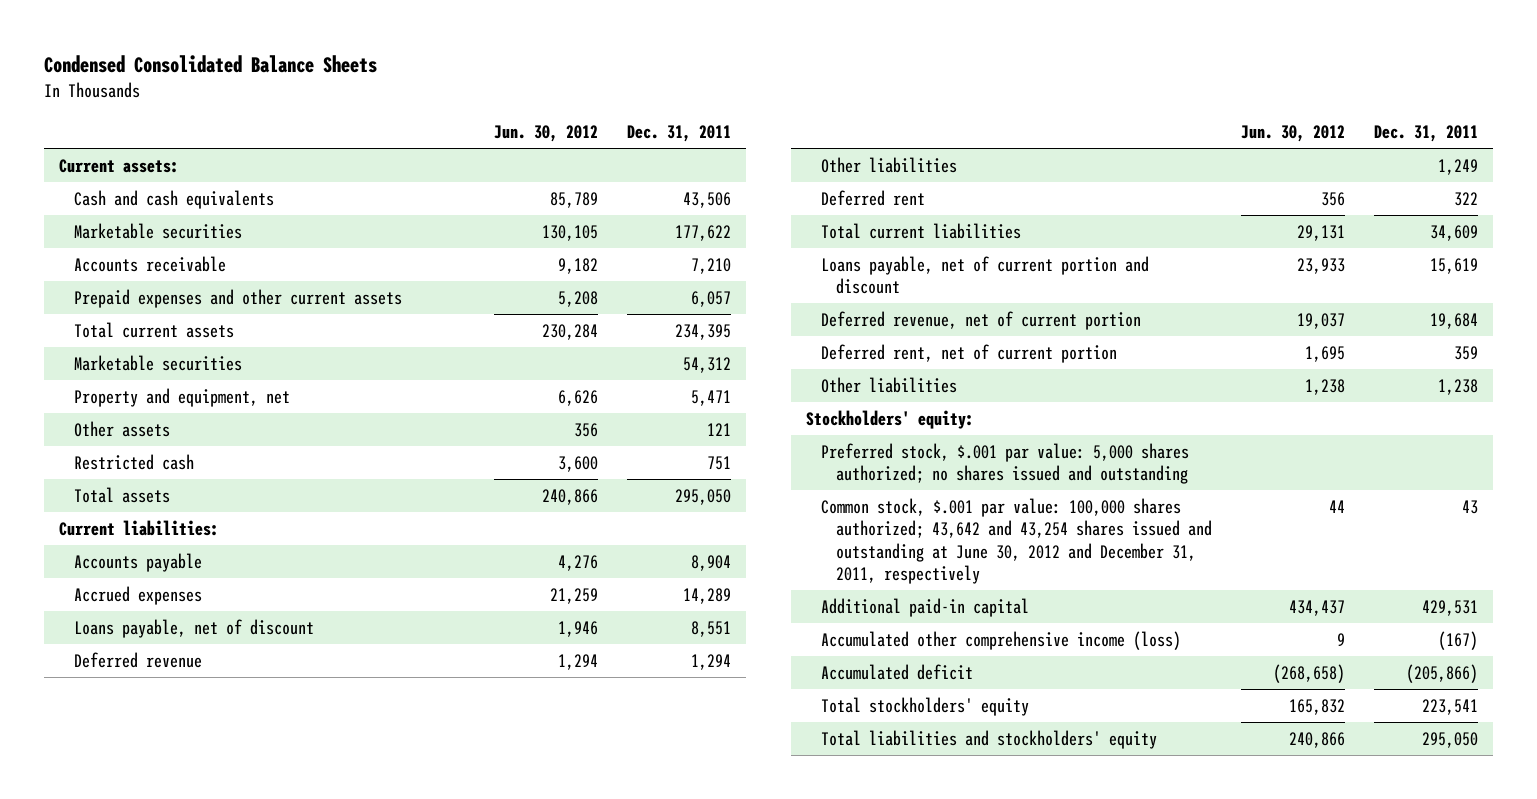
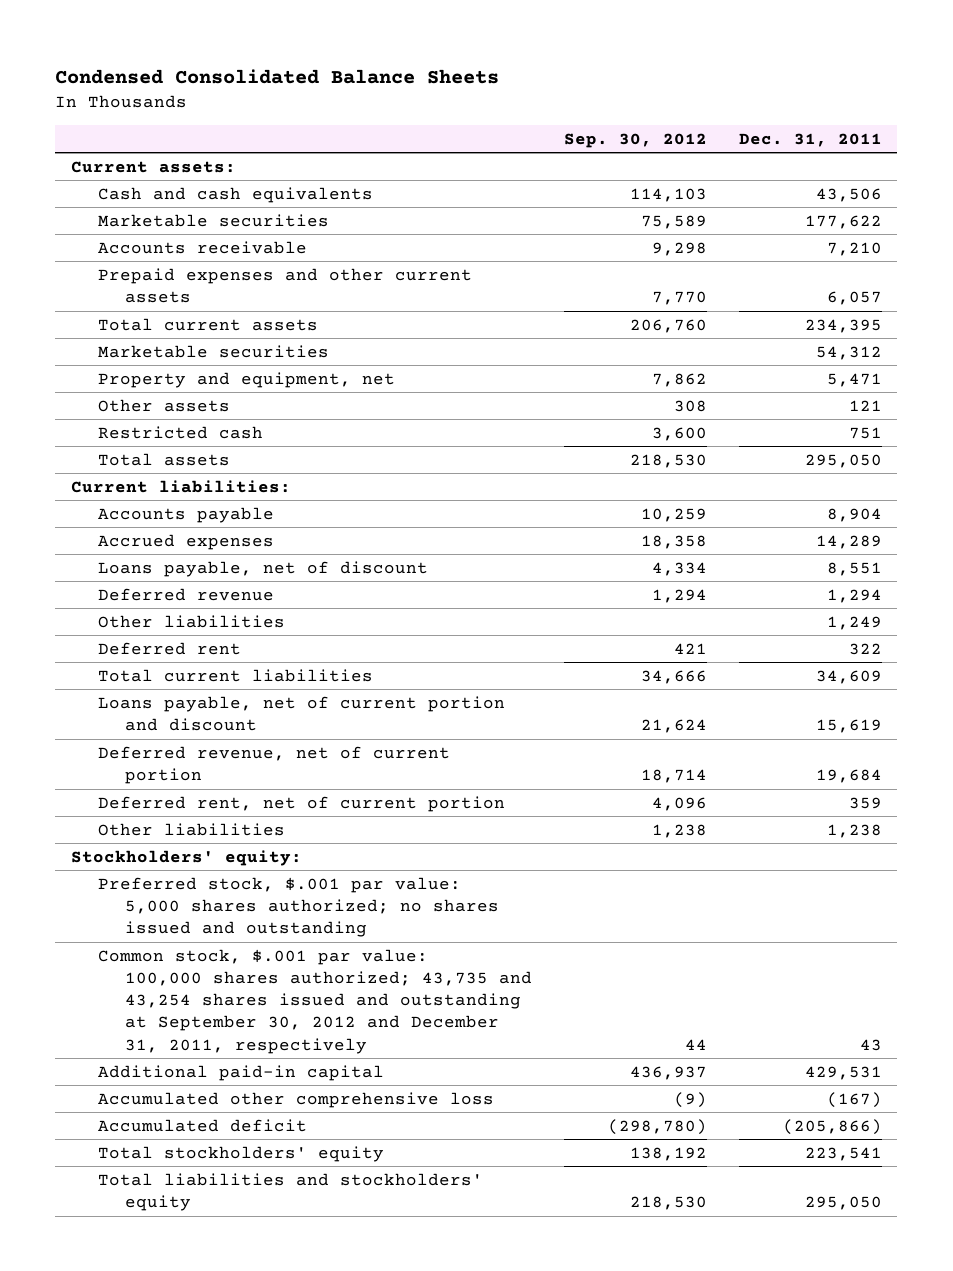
- | Jun. 30, 2012 | Dec. 31, 2011
+ | Sep. 30, 2012 | Dec. 31, 2011
- Common stock, $.001 par value: 100,000 shares authorized; 43,642 and 43,254 shares issued and outstanding at June 30, 2012 and December 31, 2011, respectively | 44 | 43
+ Common stock, $.001 par value: 100,000 shares authorized; 43,735 and 43,254 shares issued and outstanding at September 30, 2012 and December 31, 2011, respectively | 44 | 43
- Accumulated other comprehensive income (loss) | 9 | (167)
+ Accumulated other comprehensive loss | (9) | (167)

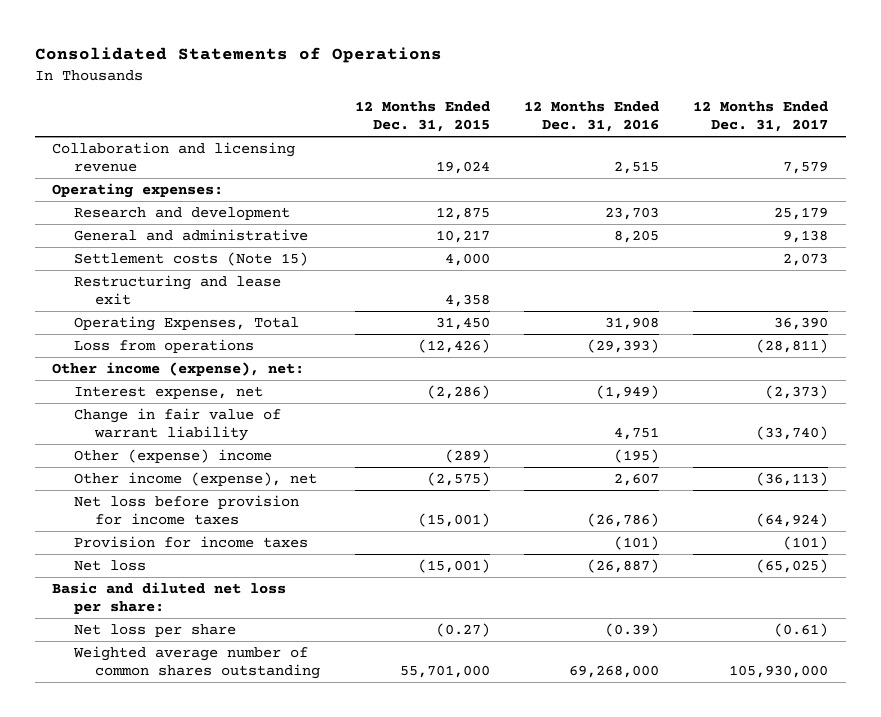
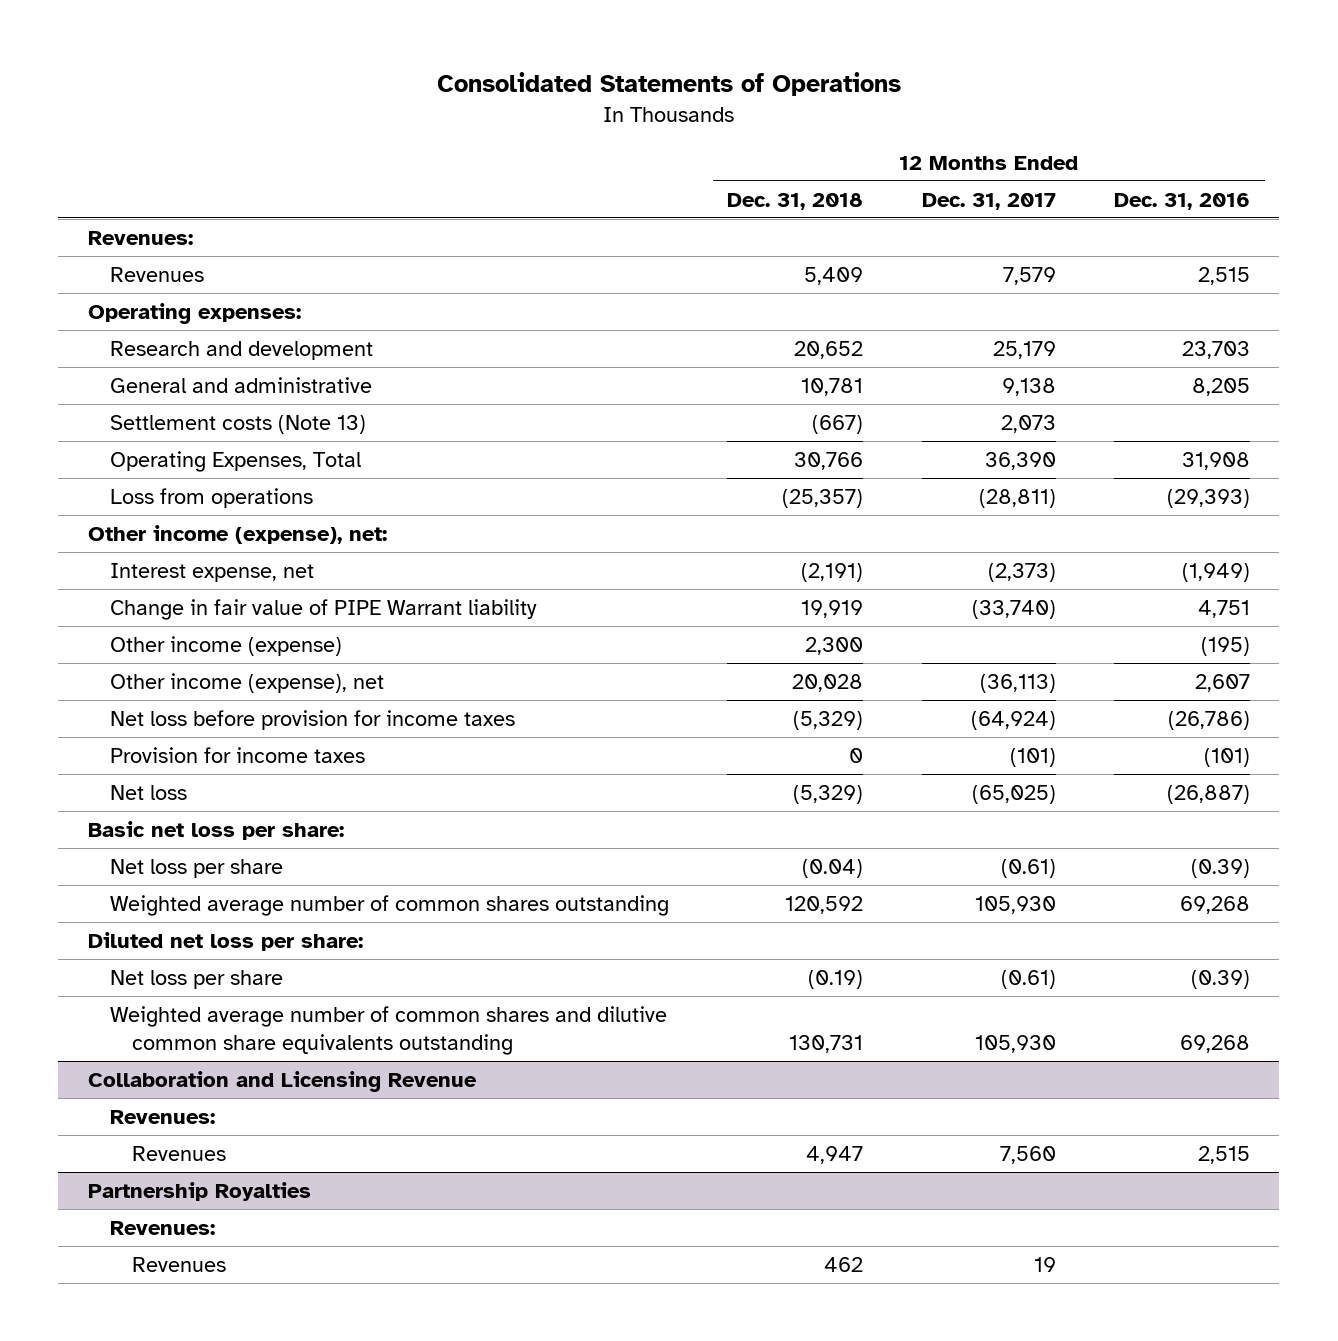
- | 12 Months Ended Dec. 31, 2015 | 12 Months Ended Dec. 31, 2016 | 12 Months Ended Dec. 31, 2017
+ | 12 Months Ended Dec. 31, 2018 | 12 Months Ended Dec. 31, 2017 | 12 Months Ended Dec. 31, 2016
- Collaboration and licensing revenue | 19,024 | 2,515 | 7,579
+ Revenues:
+ Revenues | 5,409 | 7,579 | 2,515
- Settlement costs (Note 15) | 4,000 | | 2,073
- Restructuring and lease exit | 4,358 | |
+ Settlement costs (Note 13) | (667) | 2,073 |
- Change in fair value of warrant liability | | 4,751 | (33,740)
- Other (expense) income | (289) | (195) |
+ Change in fair value of PIPE Warrant liability | 19,919 | (33,740) | 4,751
+ Other income (expense) | 2,300 | | (195)
- Basic and diluted net loss per share:
+ Basic net loss per share:
- Weighted average number of common shares outstanding | 55,701,000 | 69,268,000 | 105,930,000
+ Weighted average number of common shares outstanding | 120,592 | 105,930 | 69,268
+ Diluted net loss per share:
+ Net loss per share | (0.19) | (0.61) | (0.39)
+ Weighted average number of common shares and dilutive common share equivalents outstanding | 130,731 | 105,930 | 69,268
+ Collaboration and Licensing Revenue
+ Revenues:
+ Revenues | 4,947 | 7,560 | 2,515
+ Partnership Royalties
+ Revenues:
+ Revenues | 462 | 19 |

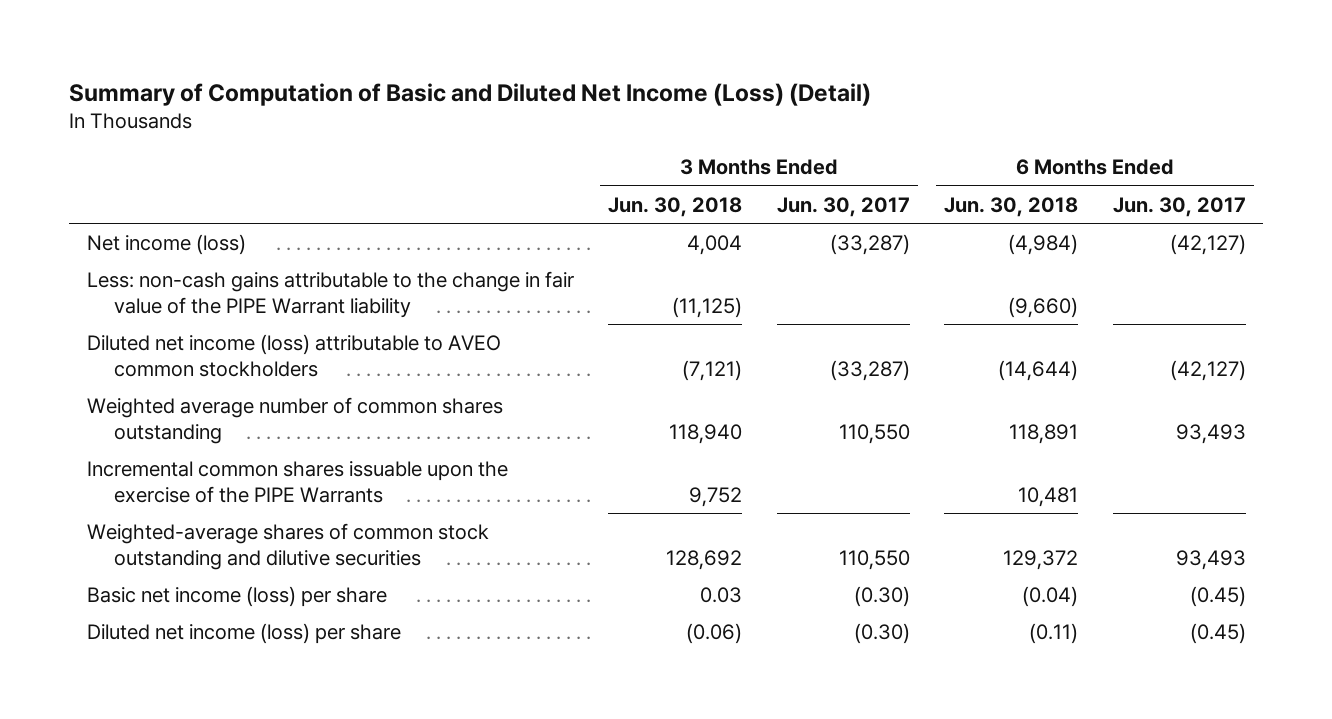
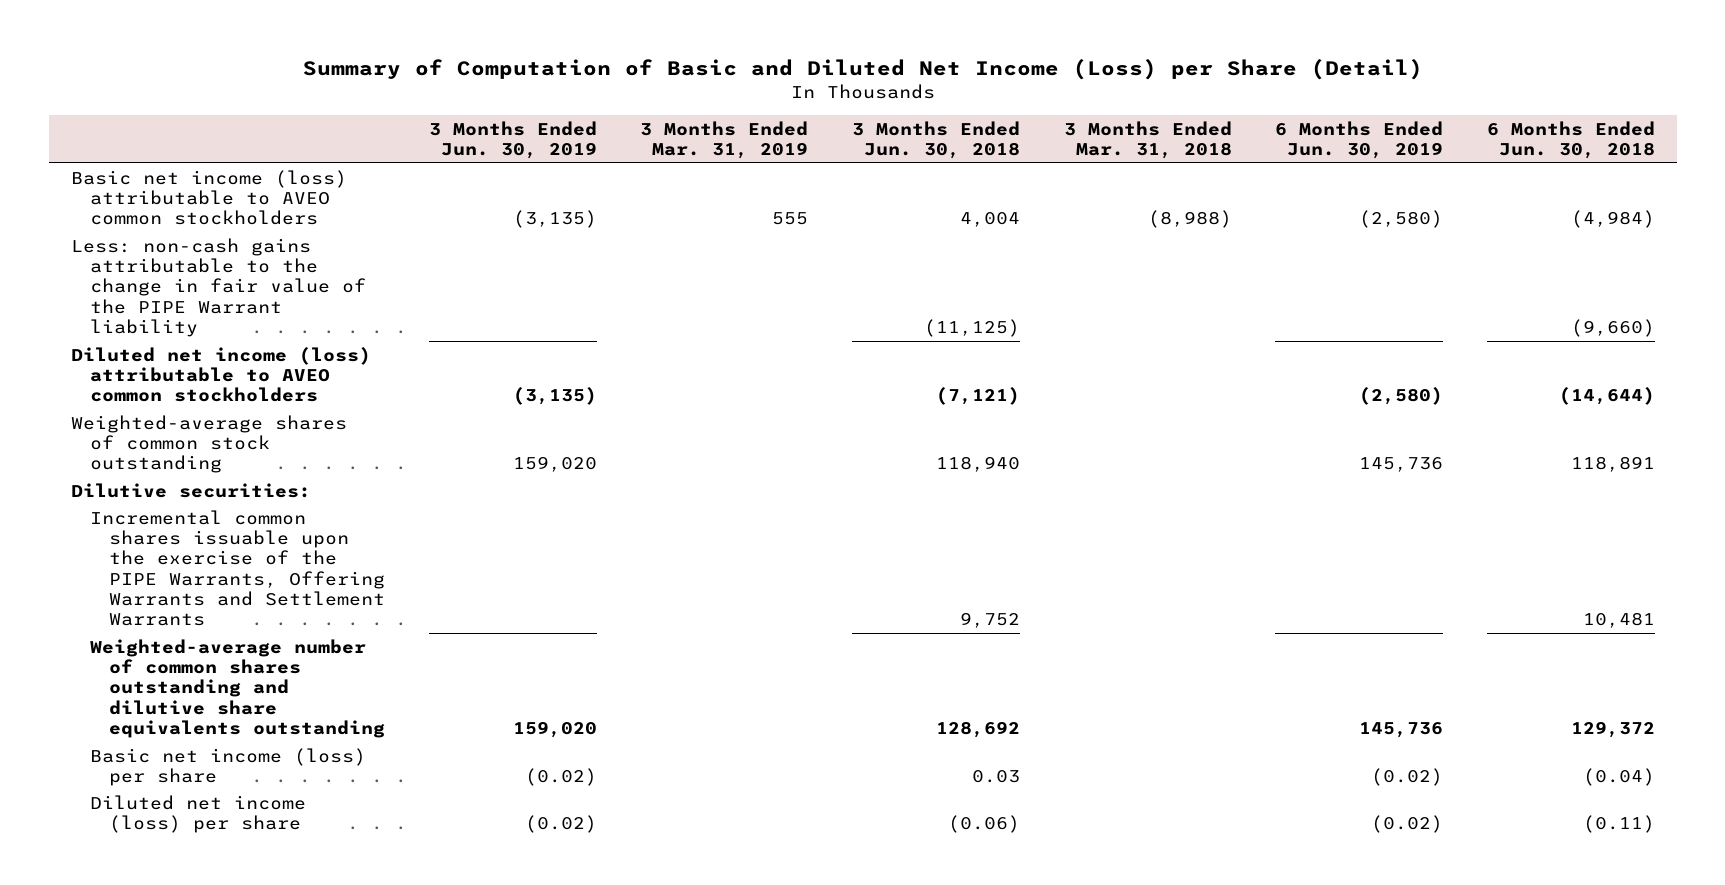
- Summary of Computation of Basic and Diluted Net Income (Loss) (Detail)
+ Summary of Computation of Basic and Diluted Net Income (Loss) per Share (Detail)
- | 3 Months Ended Jun. 30, 2018 | 3 Months Ended Jun. 30, 2017 | 6 Months Ended Jun. 30, 2018 | 6 Months Ended Jun. 30, 2017
+ | 3 Months Ended Jun. 30, 2019 | 3 Months Ended Mar. 31, 2019 | 3 Months Ended Jun. 30, 2018 | 3 Months Ended Mar. 31, 2018 | 6 Months Ended Jun. 30, 2019 | 6 Months Ended Jun. 30, 2018
- Net income (loss) | 4,004 | (33,287) | (4,984) | (42,127)
+ Basic net income (loss) attributable to AVEO common stockholders | (3,135) | 555 | 4,004 | (8,988) | (2,580) | (4,984)
- Weighted average number of common shares outstanding | 118,940 | 110,550 | 118,891 | 93,493
- Incremental common shares issuable upon the exercise of the PIPE Warrants | 9,752 | | 10,481 |
- Weighted-average shares of common stock outstanding and dilutive securities | 128,692 | 110,550 | 129,372 | 93,493
+ Weighted-average shares of common stock outstanding | 159,020 | | 118,940 | | 145,736 | 118,891
+ Dilutive securities:
+ Incremental common shares issuable upon the exercise of the PIPE Warrants, Offering Warrants and Settlement Warrants | | | 9,752 | | | 10,481
+ Weighted-average number of common shares outstanding and dilutive share equivalents outstanding | 159,020 | | 128,692 | | 145,736 | 129,372

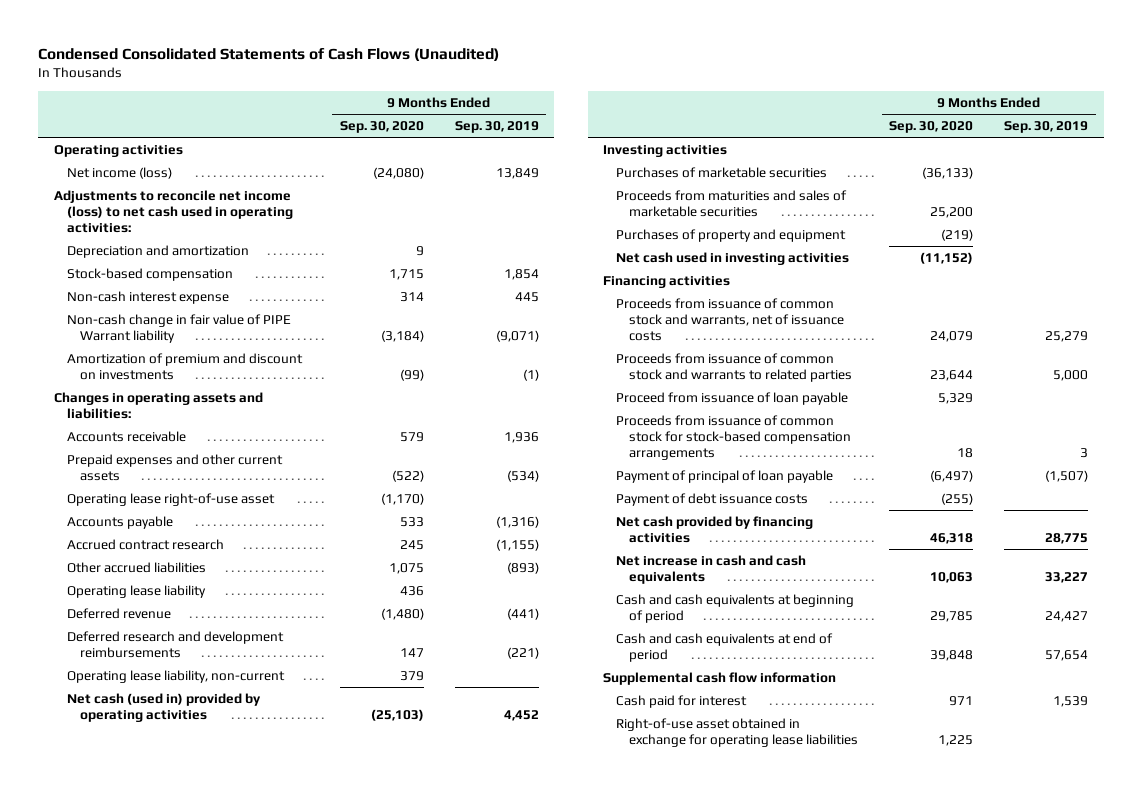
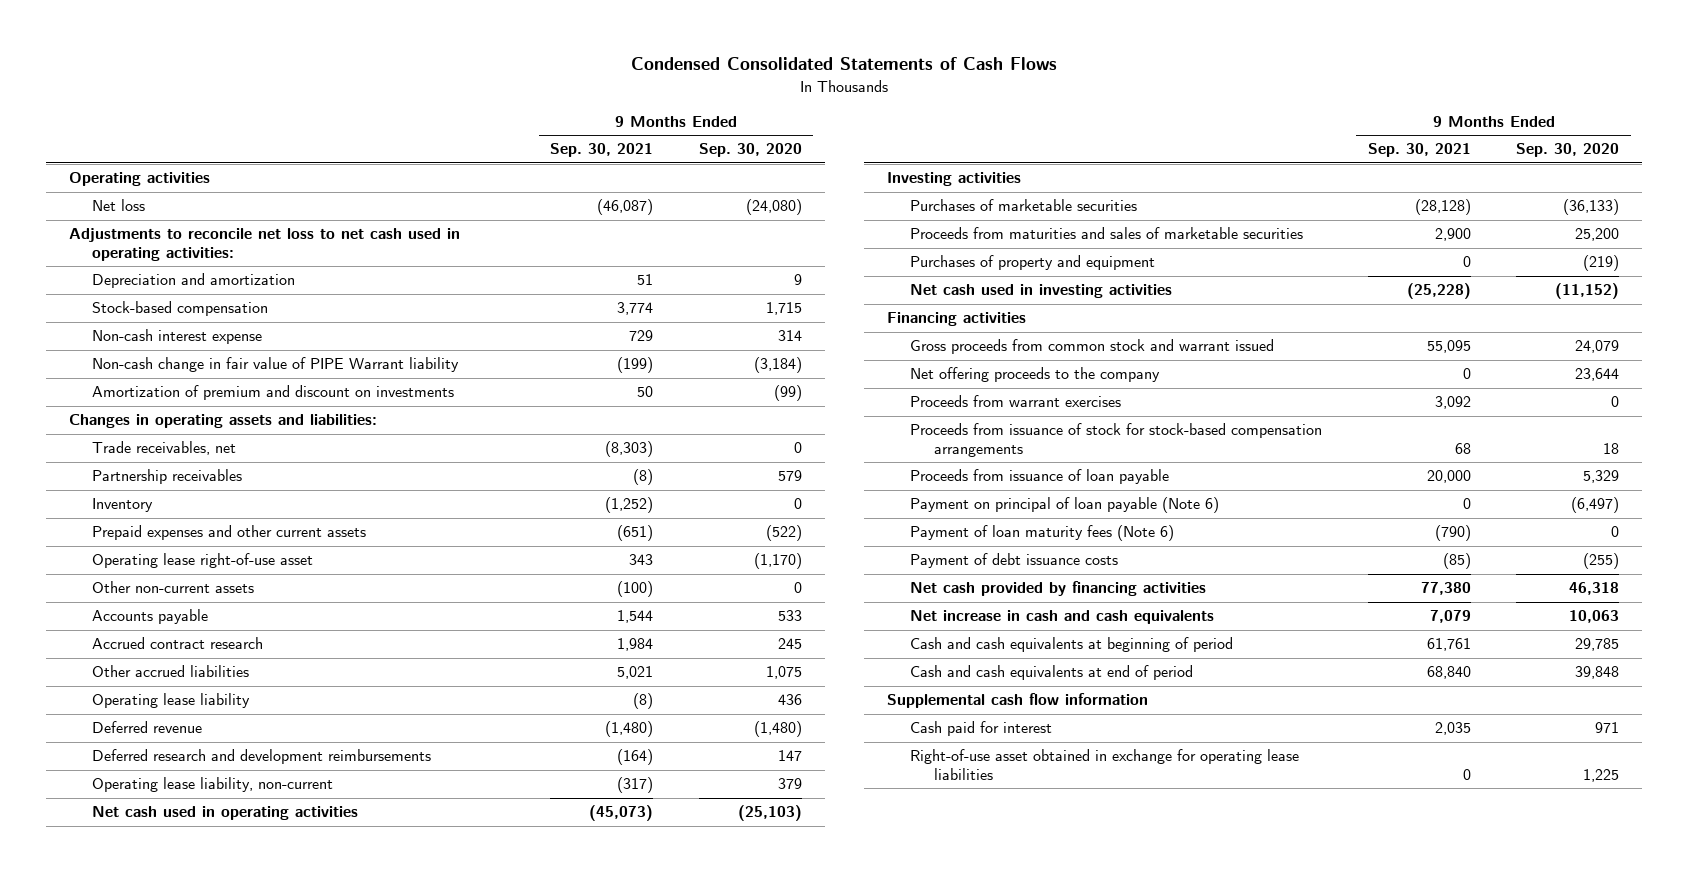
- Condensed Consolidated Statements of Cash Flows (Unaudited)
+ Condensed Consolidated Statements of Cash Flows
- | 9 Months Ended Sep. 30, 2020 | 9 Months Ended Sep. 30, 2019
+ | 9 Months Ended Sep. 30, 2021 | 9 Months Ended Sep. 30, 2020
- Net income (loss) | (24,080) | 13,849
- Adjustments to reconcile net income (loss) to net cash used in operating activities:
+ Net loss | (46,087) | (24,080)
+ Adjustments to reconcile net loss to net cash used in operating activities:
- Accounts receivable | 579 | 1,936
+ Trade receivables, net | (8,303) | 0
+ Partnership receivables | (8) | 579
+ Inventory | (1,252) | 0
+ Other non-current assets | (100) | 0
- Net cash (used in) provided by operating activities | (25,103) | 4,452
+ Net cash used in operating activities | (45,073) | (25,103)
- Proceeds from issuance of common stock and warrants, net of issuance costs | 24,079 | 25,279
- Proceeds from issuance of common stock and warrants to related parties | 23,644 | 5,000
- Proceed from issuance of loan payable | 5,329 |
- Proceeds from issuance of common stock for stock-based compensation arrangements | 18 | 3
- Payment of principal of loan payable | (6,497) | (1,507)
+ Gross proceeds from common stock and warrant issued | 55,095 | 24,079
+ Net offering proceeds to the company | 0 | 23,644
+ Proceeds from warrant exercises | 3,092 | 0
+ Proceeds from issuance of stock for stock-based compensation arrangements | 68 | 18
+ Proceeds from issuance of loan payable | 20,000 | 5,329
+ Payment on principal of loan payable (Note 6) | 0 | (6,497)
+ Payment of loan maturity fees (Note 6) | (790) | 0

